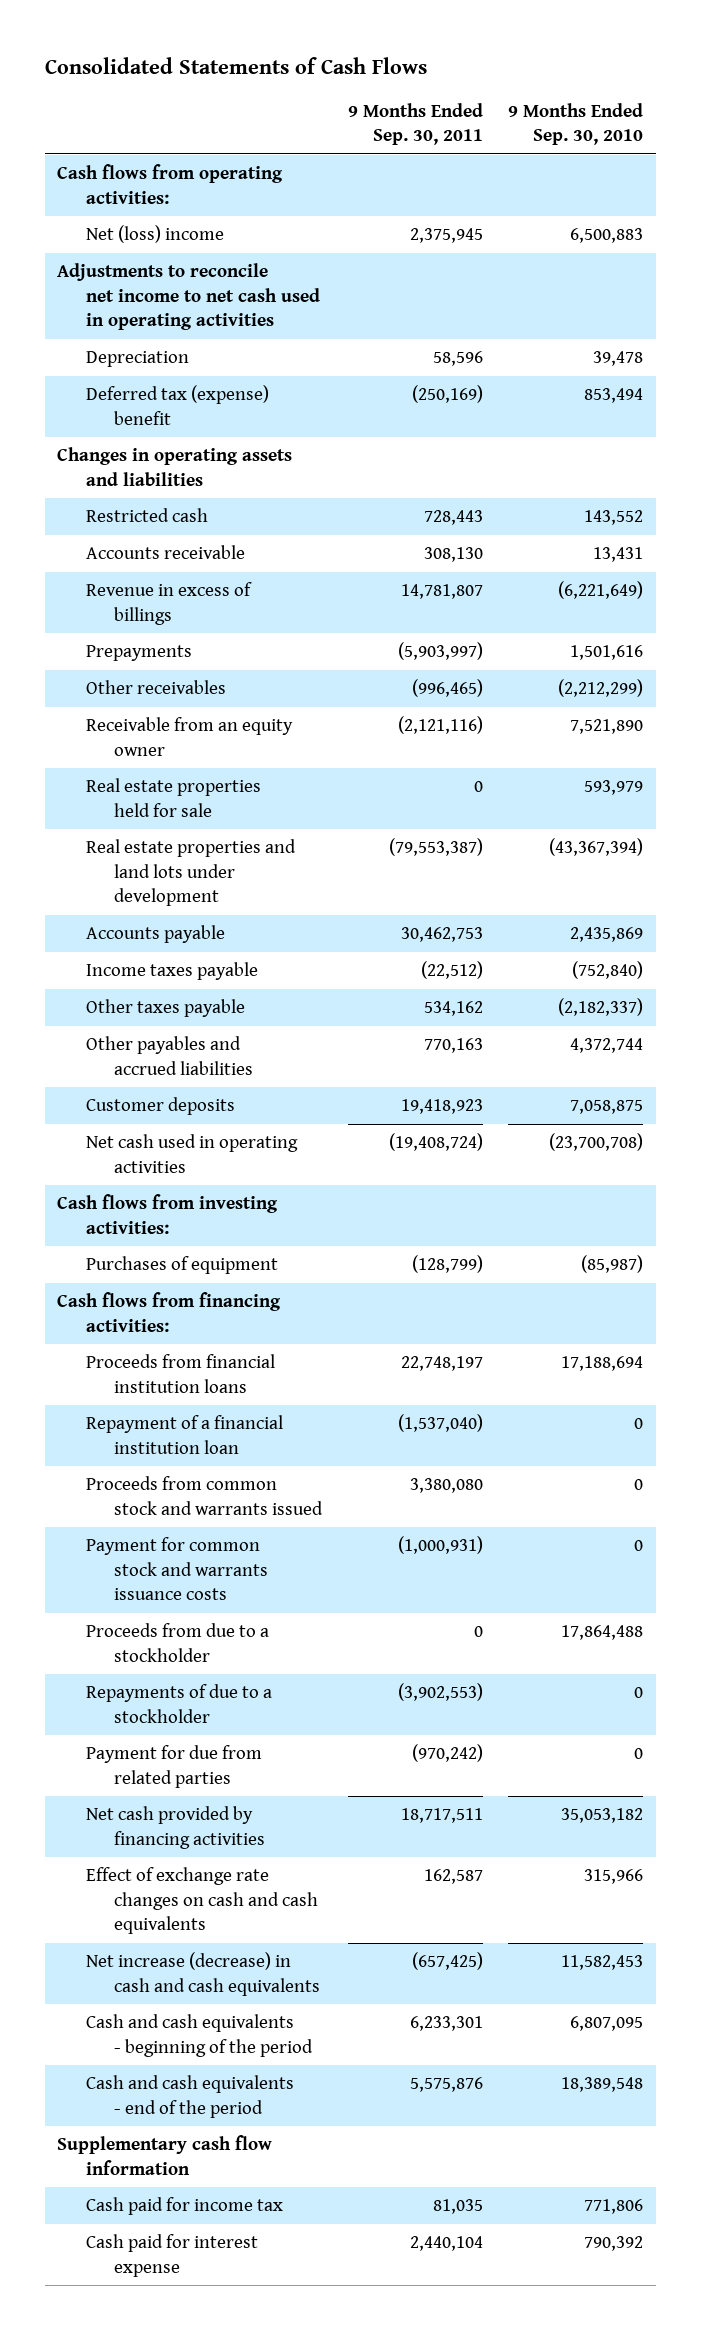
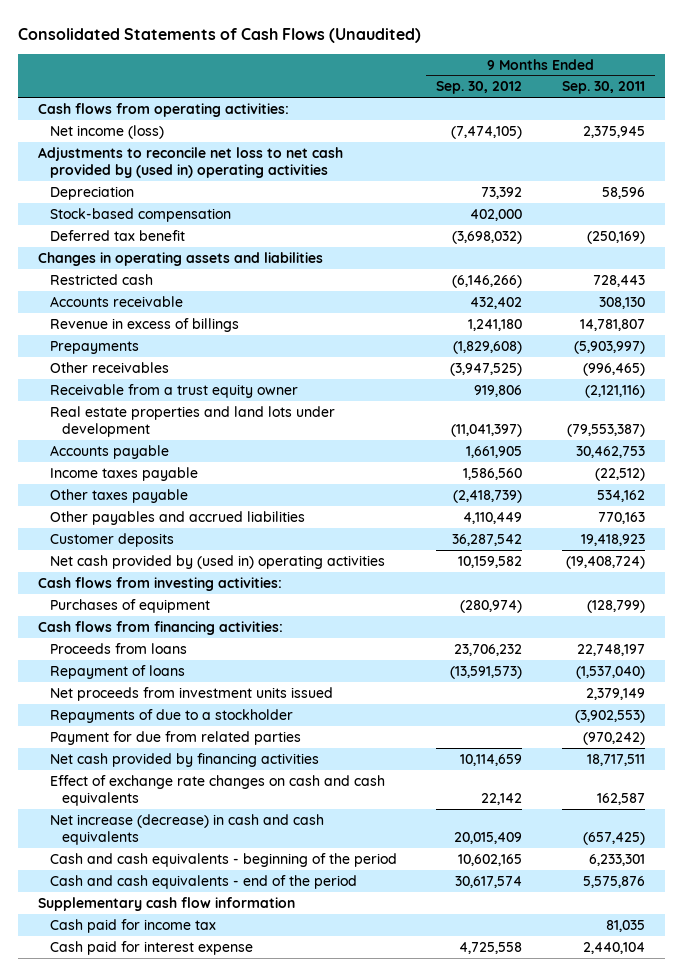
- Consolidated Statements of Cash Flows
+ Consolidated Statements of Cash Flows (Unaudited)
- | 9 Months Ended Sep. 30, 2011 | 9 Months Ended Sep. 30, 2010
+ | 9 Months Ended Sep. 30, 2012 | 9 Months Ended Sep. 30, 2011
- Net (loss) income | 2,375,945 | 6,500,883
- Adjustments to reconcile net income to net cash used in operating activities
+ Net income (loss) | (7,474,105) | 2,375,945
+ Adjustments to reconcile net loss to net cash provided by (used in) operating activities
- Deferred tax (expense) benefit | (250,169) | 853,494
+ Stock-based compensation | 402,000 |
+ Deferred tax benefit | (3,698,032) | (250,169)
- Receivable from an equity owner | (2,121,116) | 7,521,890
- Real estate properties held for sale | 0 | 593,979
+ Receivable from a trust equity owner | 919,806 | (2,121,116)
- Net cash used in operating activities | (19,408,724) | (23,700,708)
+ Net cash provided by (used in) operating activities | 10,159,582 | (19,408,724)
- Proceeds from financial institution loans | 22,748,197 | 17,188,694
- Repayment of a financial institution loan | (1,537,040) | 0
- Proceeds from common stock and warrants issued | 3,380,080 | 0
- Payment for common stock and warrants issuance costs | (1,000,931) | 0
- Proceeds from due to a stockholder | 0 | 17,864,488
+ Proceeds from loans | 23,706,232 | 22,748,197
+ Repayment of loans | (13,591,573) | (1,537,040)
+ Net proceeds from investment units issued | | 2,379,149

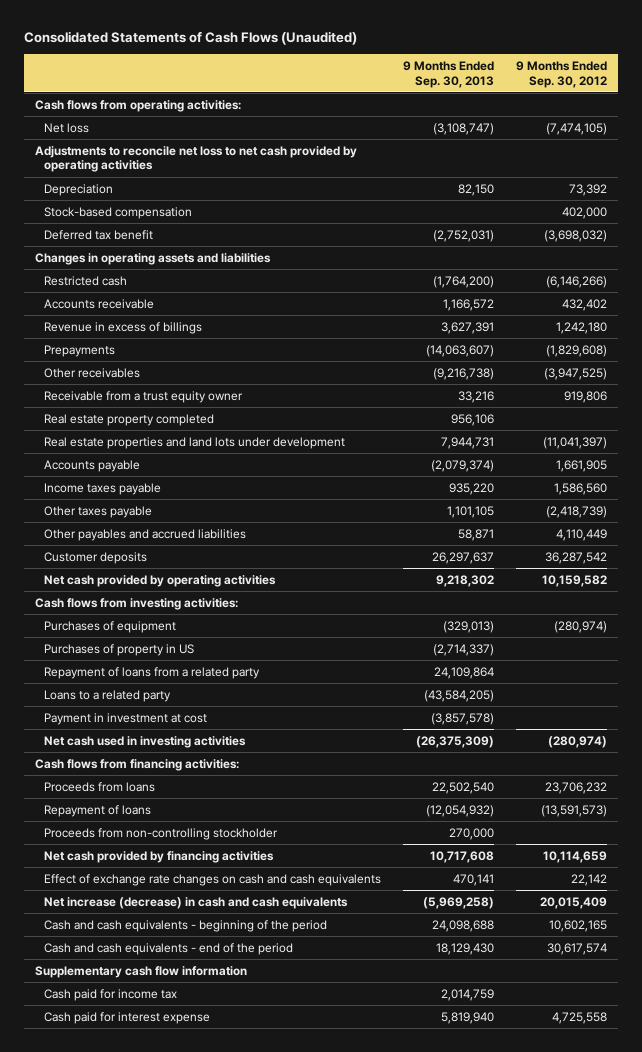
- | 9 Months Ended Sep. 30, 2012 | 9 Months Ended Sep. 30, 2011
+ | 9 Months Ended Sep. 30, 2013 | 9 Months Ended Sep. 30, 2012
- Net income (loss) | (7,474,105) | 2,375,945
- Adjustments to reconcile net loss to net cash provided by (used in) operating activities
+ Net loss | (3,108,747) | (7,474,105)
+ Adjustments to reconcile net loss to net cash provided by operating activities
- Revenue in excess of billings | 1,241,180 | 14,781,807
+ Revenue in excess of billings | 3,627,391 | 1,242,180
+ Real estate property completed | 956,106 |
- Net cash provided by (used in) operating activities | 10,159,582 | (19,408,724)
+ Net cash provided by operating activities | 9,218,302 | 10,159,582
+ Purchases of property in US | (2,714,337) |
+ Repayment of loans from a related party | 24,109,864 |
+ Loans to a related party | (43,584,205) |
+ Payment in investment at cost | (3,857,578) |
+ Net cash used in investing activities | (26,375,309) | (280,974)
- Net proceeds from investment units issued | | 2,379,149
- Repayments of due to a stockholder | | (3,902,553)
- Payment for due from related parties | | (970,242)
+ Proceeds from non-controlling stockholder | 270,000 |

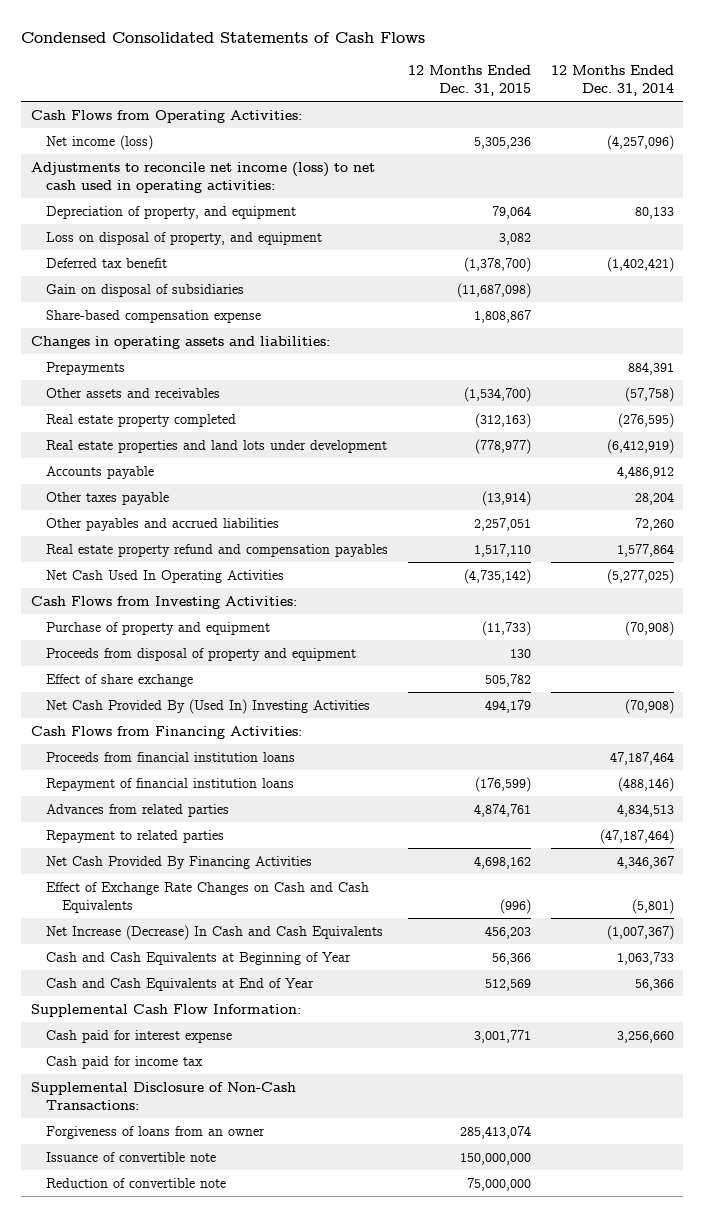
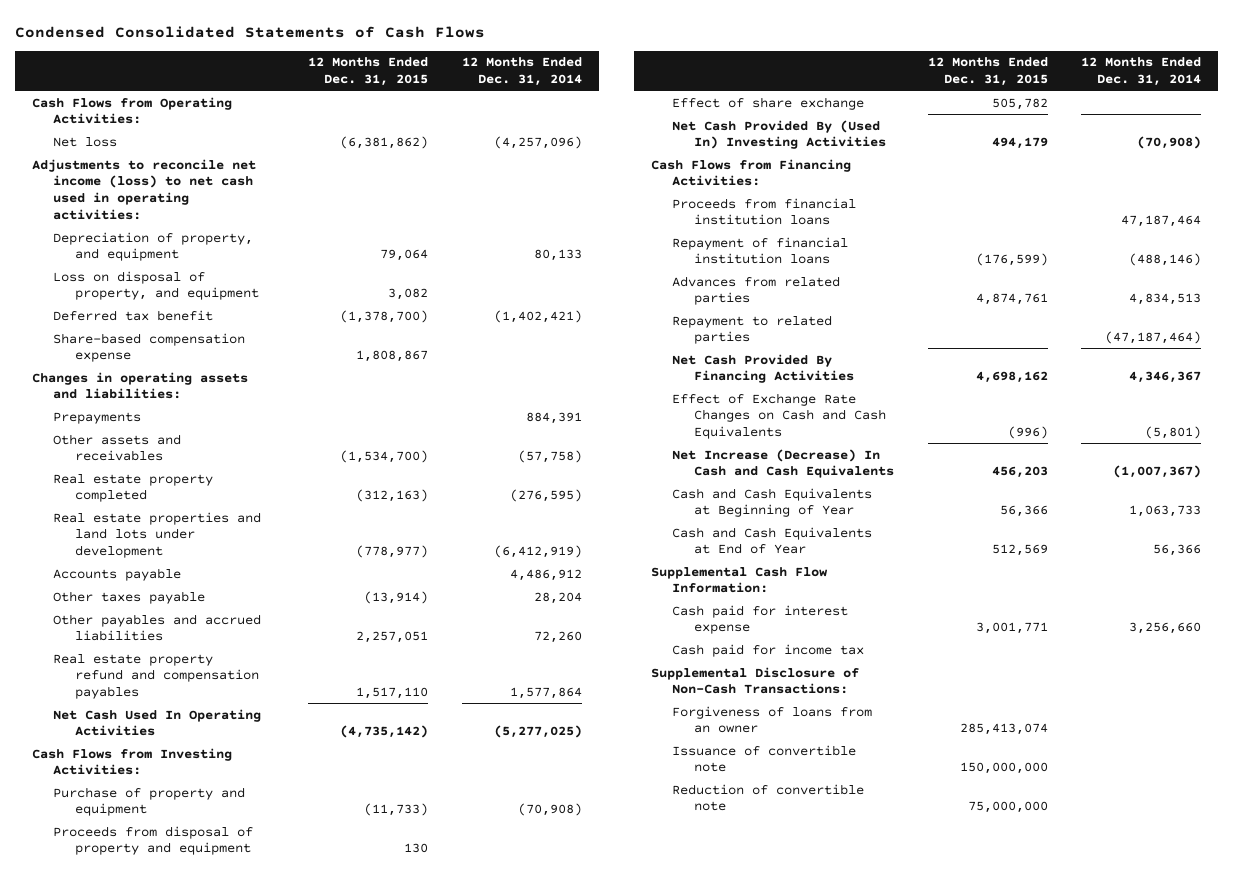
- Net income (loss) | 5,305,236 | (4,257,096)
+ Net loss | (6,381,862) | (4,257,096)
- Gain on disposal of subsidiaries | (11,687,098) |

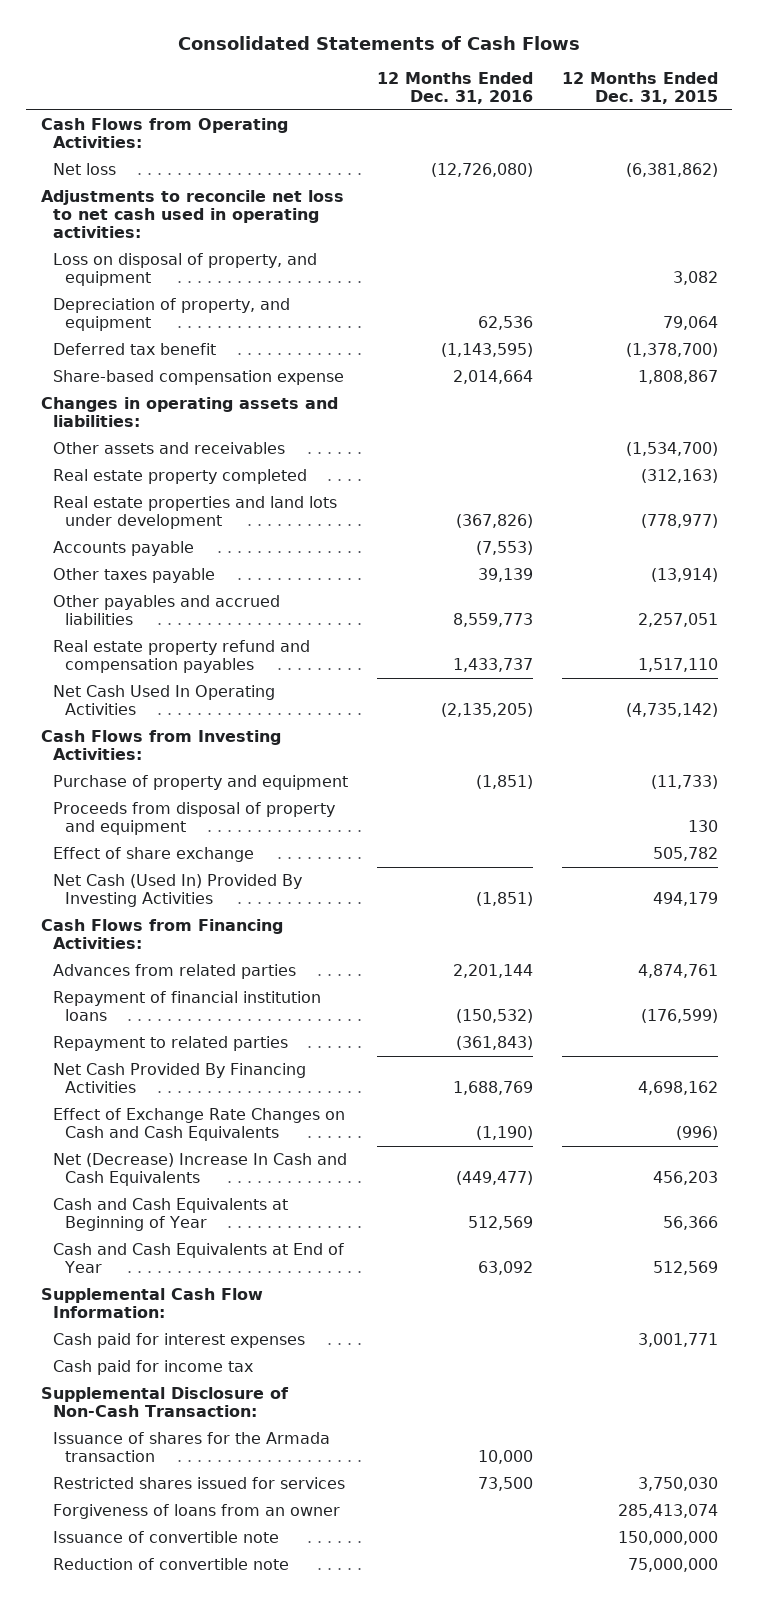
- Condensed Consolidated Statements of Cash Flows
+ Consolidated Statements of Cash Flows
- | 12 Months Ended Dec. 31, 2015 | 12 Months Ended Dec. 31, 2014
+ | 12 Months Ended Dec. 31, 2016 | 12 Months Ended Dec. 31, 2015
- Adjustments to reconcile net income (loss) to net cash used in operating activities:
+ Adjustments to reconcile net loss to net cash used in operating activities:
moved down: Depreciation of property, and equipment | 62,536 | 79,064
- Prepayments | | 884,391
- Net Cash Provided By (Used In) Investing Activities | 494,179 | (70,908)
+ Net Cash (Used In) Provided By Investing Activities | (1,851) | 494,179
- Proceeds from financial institution loans | | 47,187,464
moved down: Repayment of financial institution loans | (150,532) | (176,599)
- Net Increase (Decrease) In Cash and Cash Equivalents | 456,203 | (1,007,367)
+ Net (Decrease) Increase In Cash and Cash Equivalents | (449,477) | 456,203
- Cash paid for interest expense | 3,001,771 | 3,256,660
+ Cash paid for interest expenses | | 3,001,771
- Supplemental Disclosure of Non-Cash Transactions:
+ Supplemental Disclosure of Non-Cash Transaction:
+ Issuance of shares for the Armada transaction | 10,000 |
+ Restricted shares issued for services | 73,500 | 3,750,030

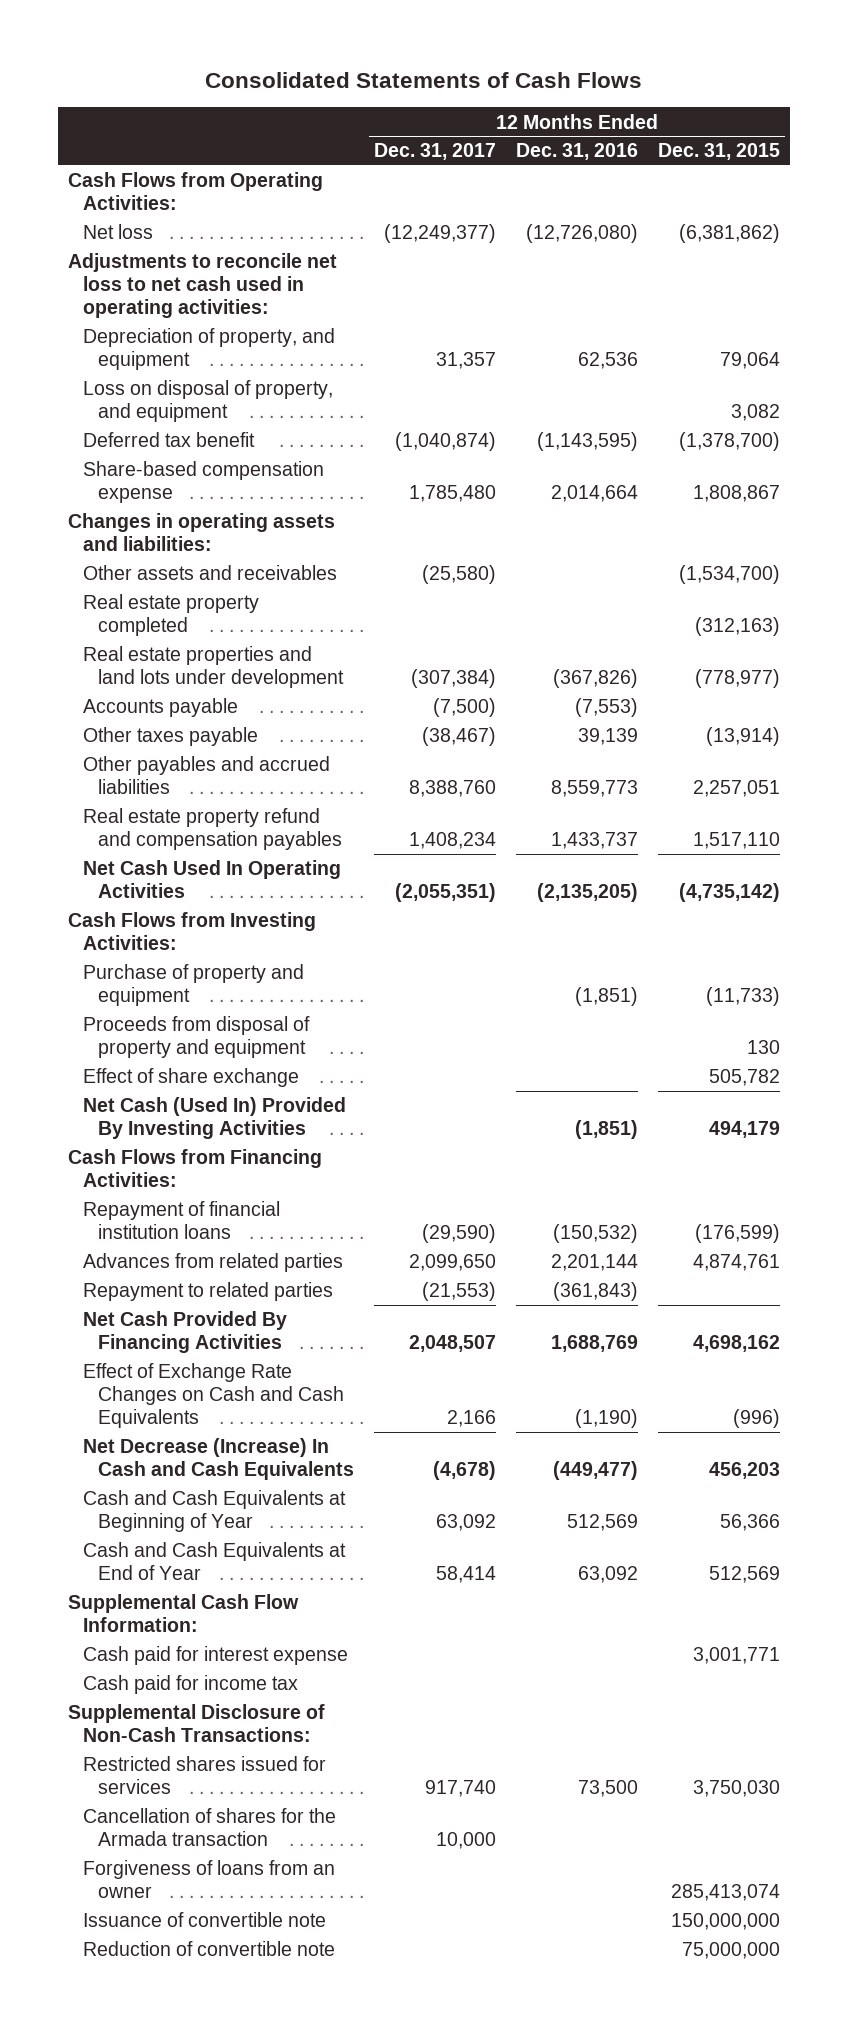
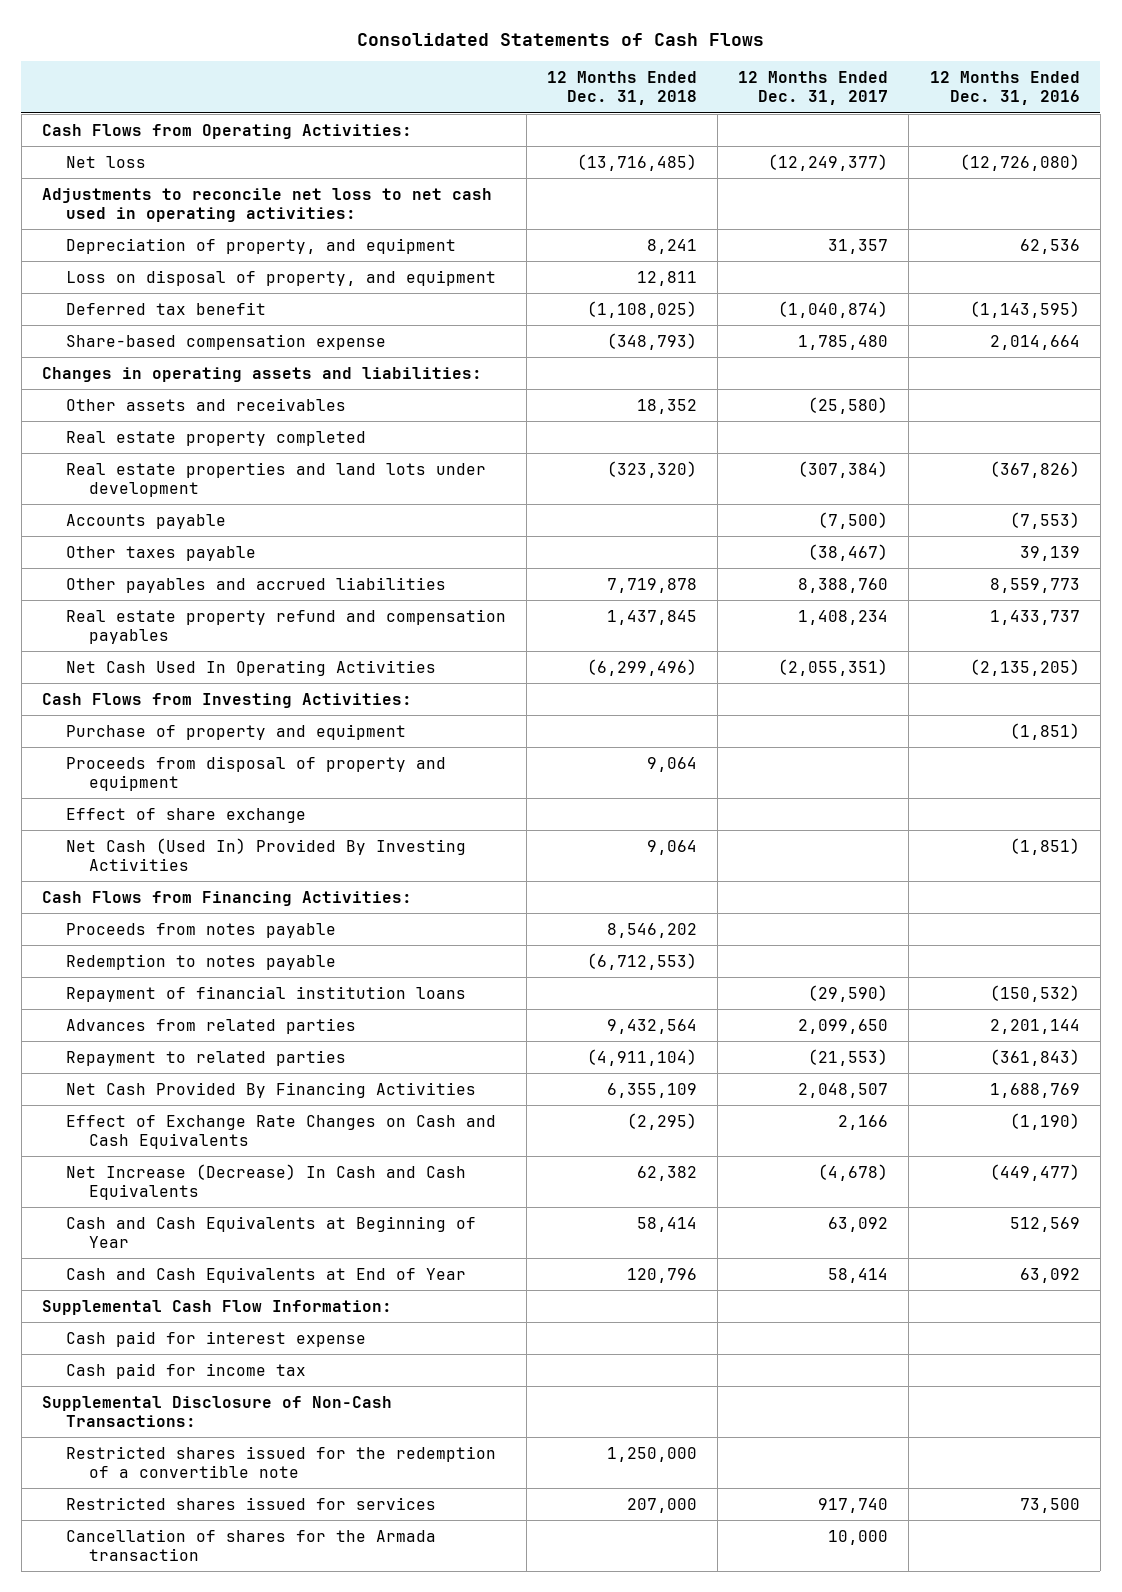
- | 12 Months Ended Dec. 31, 2017 | 12 Months Ended Dec. 31, 2016 | 12 Months Ended Dec. 31, 2015
+ | 12 Months Ended Dec. 31, 2018 | 12 Months Ended Dec. 31, 2017 | 12 Months Ended Dec. 31, 2016
+ Proceeds from notes payable | 8,546,202 | |
+ Redemption to notes payable | (6,712,553) | |
- Net Decrease (Increase) In Cash and Cash Equivalents | (4,678) | (449,477) | 456,203
+ Net Increase (Decrease) In Cash and Cash Equivalents | 62,382 | (4,678) | (449,477)
+ Restricted shares issued for the redemption of a convertible note | 1,250,000 | |
- Forgiveness of loans from an owner | | | 285,413,074
- Issuance of convertible note | | | 150,000,000
- Reduction of convertible note | | | 75,000,000

